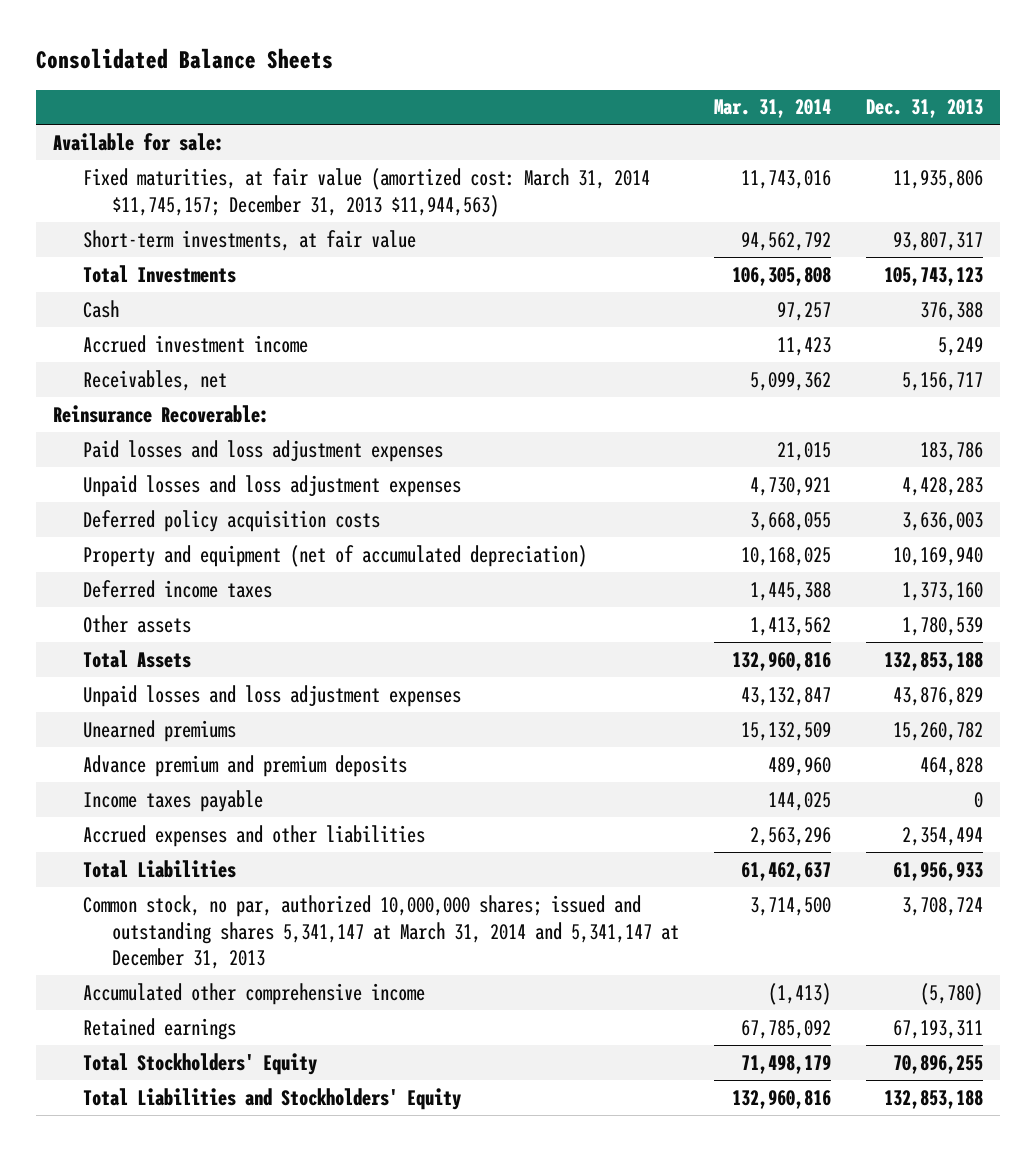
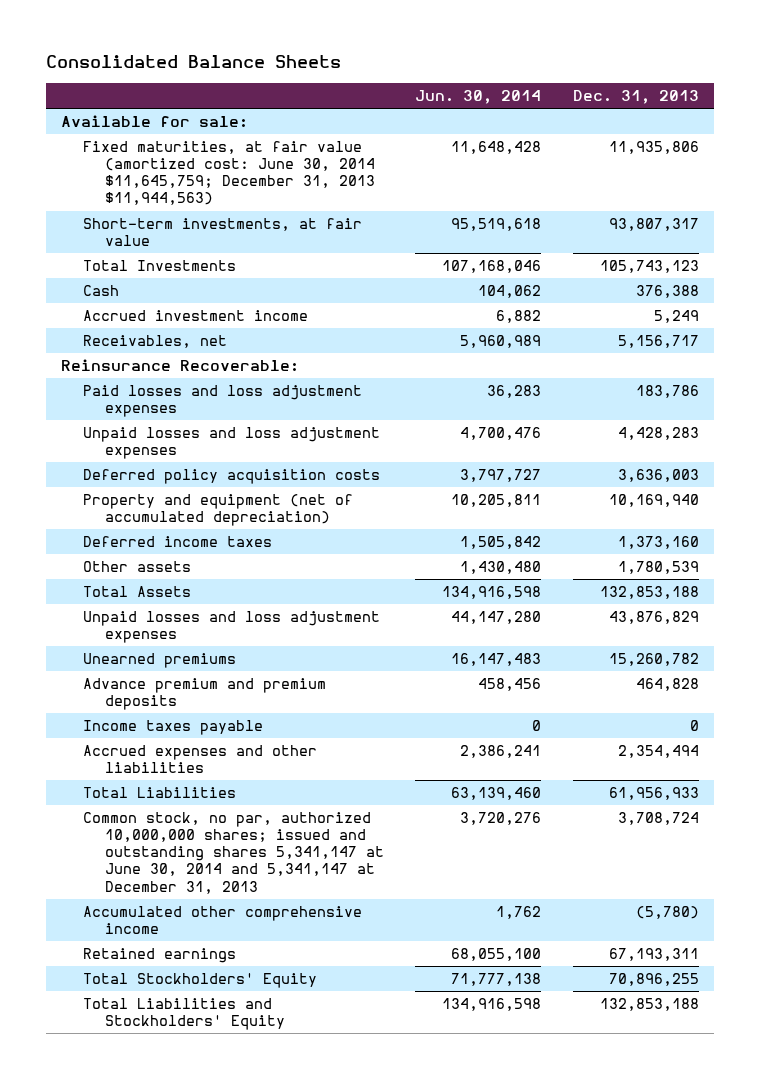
- | Mar. 31, 2014 | Dec. 31, 2013
+ | Jun. 30, 2014 | Dec. 31, 2013
- Fixed maturities, at fair value (amortized cost: March 31, 2014 $11,745,157; December 31, 2013 $11,944,563) | 11,743,016 | 11,935,806
+ Fixed maturities, at fair value (amortized cost: June 30, 2014 $11,645,759; December 31, 2013 $11,944,563) | 11,648,428 | 11,935,806
- Common stock, no par, authorized 10,000,000 shares; issued and outstanding shares 5,341,147 at March 31, 2014 and 5,341,147 at December 31, 2013 | 3,714,500 | 3,708,724
+ Common stock, no par, authorized 10,000,000 shares; issued and outstanding shares 5,341,147 at June 30, 2014 and 5,341,147 at December 31, 2013 | 3,720,276 | 3,708,724

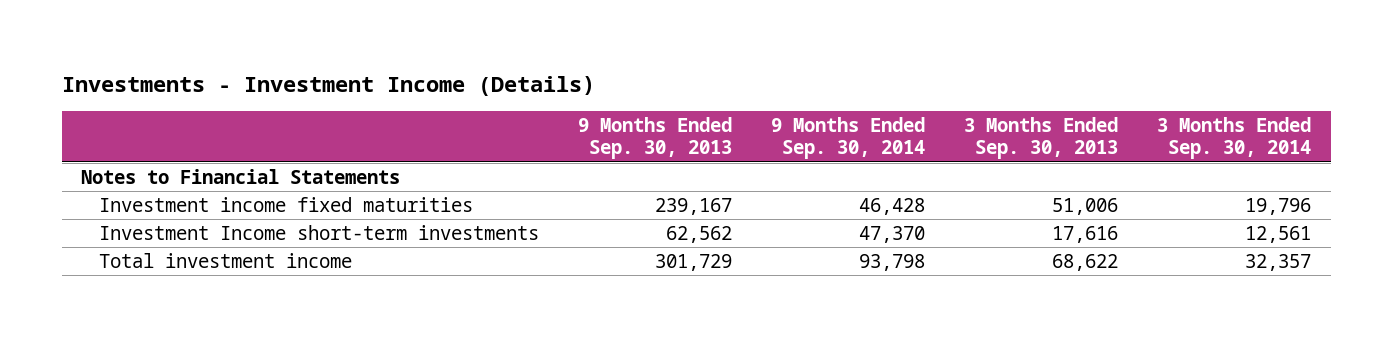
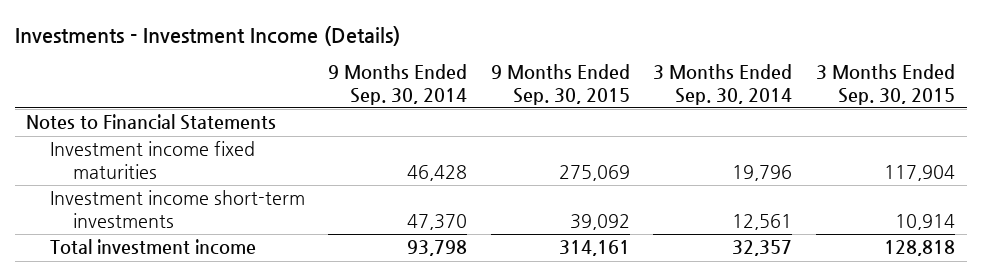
- | 9 Months Ended Sep. 30, 2013 | 9 Months Ended Sep. 30, 2014 | 3 Months Ended Sep. 30, 2013 | 3 Months Ended Sep. 30, 2014
+ | 9 Months Ended Sep. 30, 2014 | 9 Months Ended Sep. 30, 2015 | 3 Months Ended Sep. 30, 2014 | 3 Months Ended Sep. 30, 2015
- Investment Income short-term investments | 62,562 | 47,370 | 17,616 | 12,561
+ Investment income short-term investments | 47,370 | 39,092 | 12,561 | 10,914

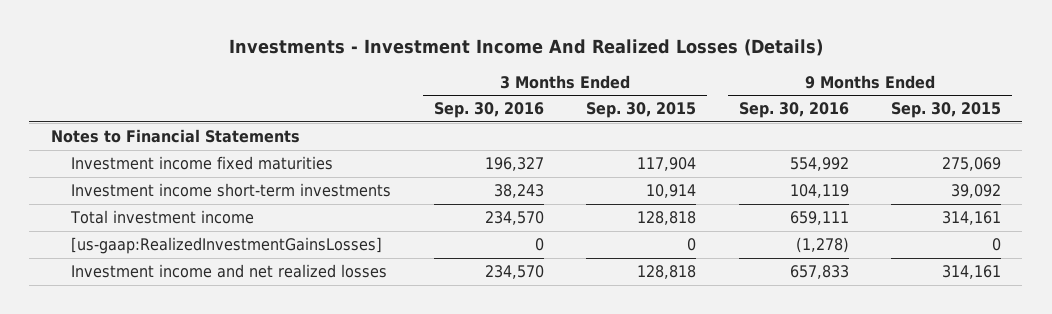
- Investments - Investment Income (Details)
+ Investments - Investment Income And Realized Losses (Details)
- | 9 Months Ended Sep. 30, 2014 | 9 Months Ended Sep. 30, 2015 | 3 Months Ended Sep. 30, 2014 | 3 Months Ended Sep. 30, 2015
+ | 3 Months Ended Sep. 30, 2016 | 3 Months Ended Sep. 30, 2015 | 9 Months Ended Sep. 30, 2016 | 9 Months Ended Sep. 30, 2015
+ [us-gaap:RealizedInvestmentGainsLosses] | 0 | 0 | (1,278) | 0
+ Investment income and net realized losses | 234,570 | 128,818 | 657,833 | 314,161

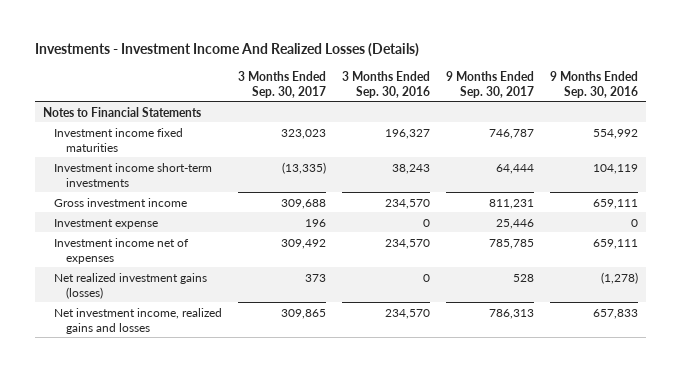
- | 3 Months Ended Sep. 30, 2016 | 3 Months Ended Sep. 30, 2015 | 9 Months Ended Sep. 30, 2016 | 9 Months Ended Sep. 30, 2015
+ | 3 Months Ended Sep. 30, 2017 | 3 Months Ended Sep. 30, 2016 | 9 Months Ended Sep. 30, 2017 | 9 Months Ended Sep. 30, 2016
- Total investment income | 234,570 | 128,818 | 659,111 | 314,161
- [us-gaap:RealizedInvestmentGainsLosses] | 0 | 0 | (1,278) | 0
- Investment income and net realized losses | 234,570 | 128,818 | 657,833 | 314,161
+ Gross investment income | 309,688 | 234,570 | 811,231 | 659,111
+ Investment expense | 196 | 0 | 25,446 | 0
+ Investment income net of expenses | 309,492 | 234,570 | 785,785 | 659,111
+ Net realized investment gains (losses) | 373 | 0 | 528 | (1,278)
+ Net investment income, realized gains and losses | 309,865 | 234,570 | 786,313 | 657,833

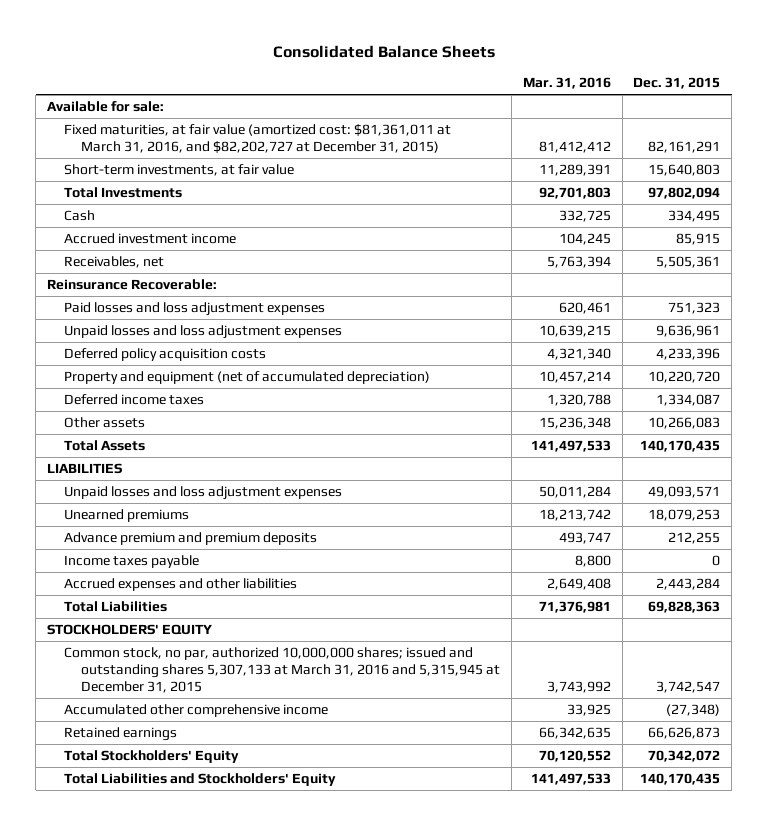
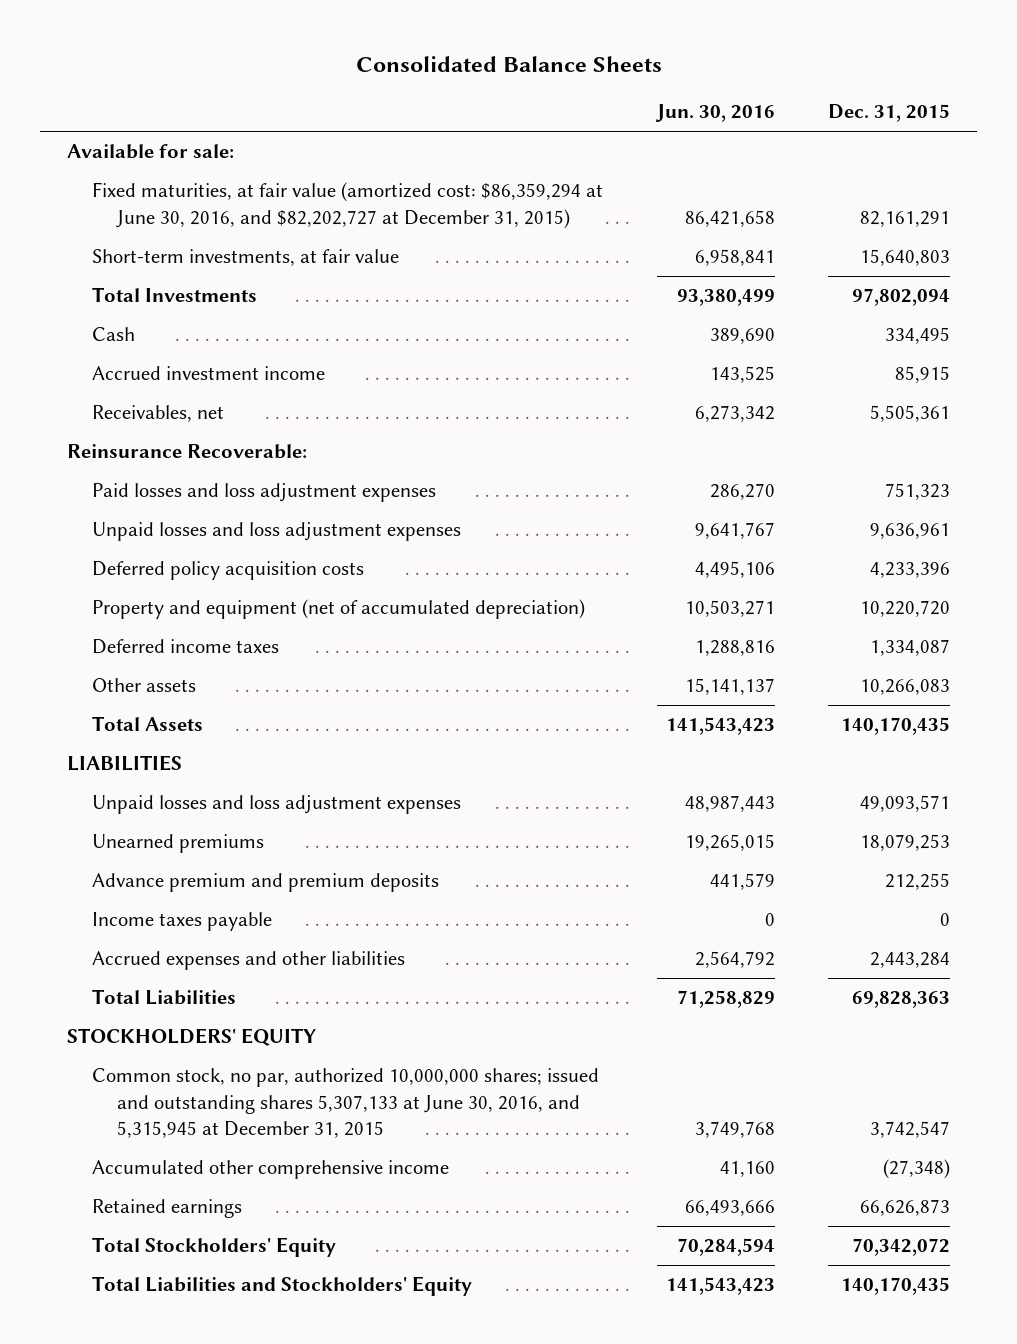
- | Mar. 31, 2016 | Dec. 31, 2015
+ | Jun. 30, 2016 | Dec. 31, 2015
- Fixed maturities, at fair value (amortized cost: $81,361,011 at March 31, 2016, and $82,202,727 at December 31, 2015) | 81,412,412 | 82,161,291
+ Fixed maturities, at fair value (amortized cost: $86,359,294 at June 30, 2016, and $82,202,727 at December 31, 2015) | 86,421,658 | 82,161,291
- Common stock, no par, authorized 10,000,000 shares; issued and outstanding shares 5,307,133 at March 31, 2016 and 5,315,945 at December 31, 2015 | 3,743,992 | 3,742,547
+ Common stock, no par, authorized 10,000,000 shares; issued and outstanding shares 5,307,133 at June 30, 2016, and 5,315,945 at December 31, 2015 | 3,749,768 | 3,742,547

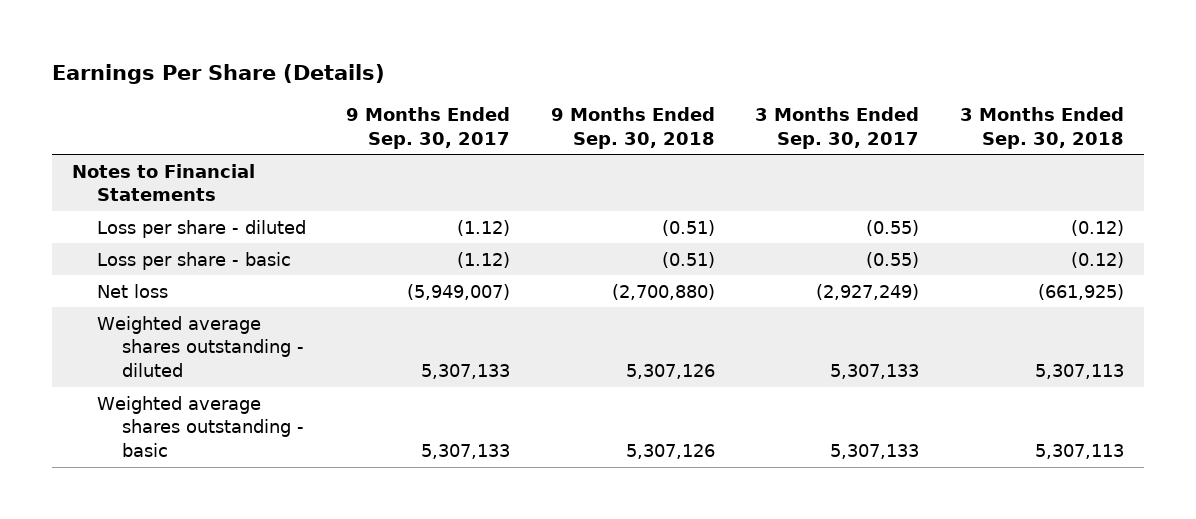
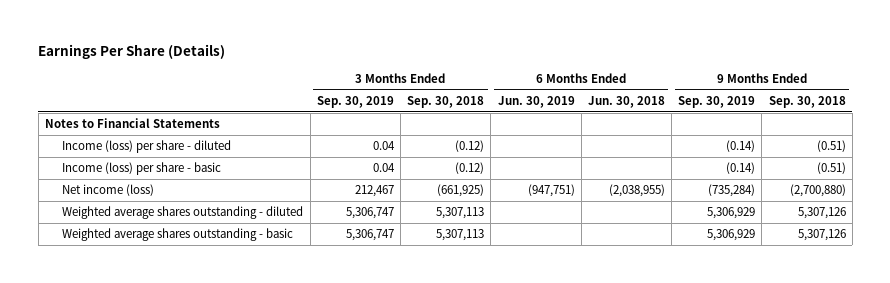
- | 9 Months Ended Sep. 30, 2017 | 9 Months Ended Sep. 30, 2018 | 3 Months Ended Sep. 30, 2017 | 3 Months Ended Sep. 30, 2018
+ | 3 Months Ended Sep. 30, 2019 | 3 Months Ended Sep. 30, 2018 | 6 Months Ended Jun. 30, 2019 | 6 Months Ended Jun. 30, 2018 | 9 Months Ended Sep. 30, 2019 | 9 Months Ended Sep. 30, 2018
- Loss per share - diluted | (1.12) | (0.51) | (0.55) | (0.12)
- Loss per share - basic | (1.12) | (0.51) | (0.55) | (0.12)
- Net loss | (5,949,007) | (2,700,880) | (2,927,249) | (661,925)
+ Income (loss) per share - diluted | 0.04 | (0.12) | | | (0.14) | (0.51)
+ Income (loss) per share - basic | 0.04 | (0.12) | | | (0.14) | (0.51)
+ Net income (loss) | 212,467 | (661,925) | (947,751) | (2,038,955) | (735,284) | (2,700,880)

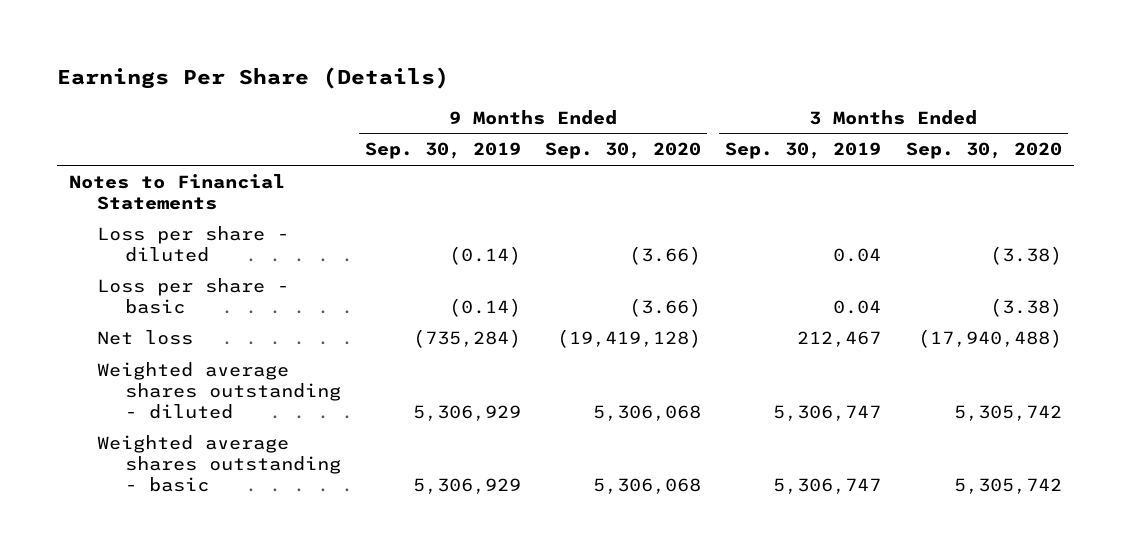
- | 3 Months Ended Sep. 30, 2019 | 3 Months Ended Sep. 30, 2018 | 6 Months Ended Jun. 30, 2019 | 6 Months Ended Jun. 30, 2018 | 9 Months Ended Sep. 30, 2019 | 9 Months Ended Sep. 30, 2018
+ | 9 Months Ended Sep. 30, 2019 | 9 Months Ended Sep. 30, 2020 | 3 Months Ended Sep. 30, 2019 | 3 Months Ended Sep. 30, 2020
- Income (loss) per share - diluted | 0.04 | (0.12) | | | (0.14) | (0.51)
- Income (loss) per share - basic | 0.04 | (0.12) | | | (0.14) | (0.51)
- Net income (loss) | 212,467 | (661,925) | (947,751) | (2,038,955) | (735,284) | (2,700,880)
+ Loss per share - diluted | (0.14) | (3.66) | 0.04 | (3.38)
+ Loss per share - basic | (0.14) | (3.66) | 0.04 | (3.38)
+ Net loss | (735,284) | (19,419,128) | 212,467 | (17,940,488)

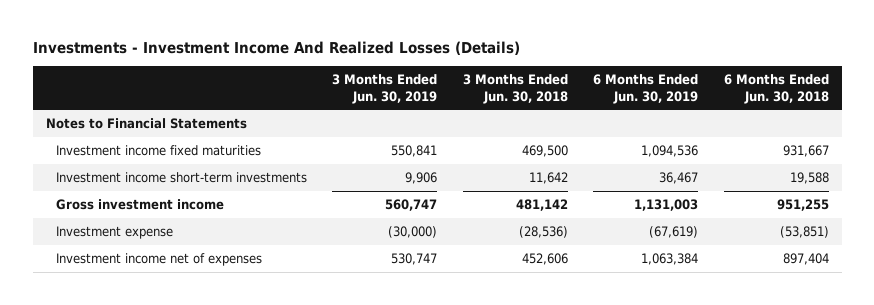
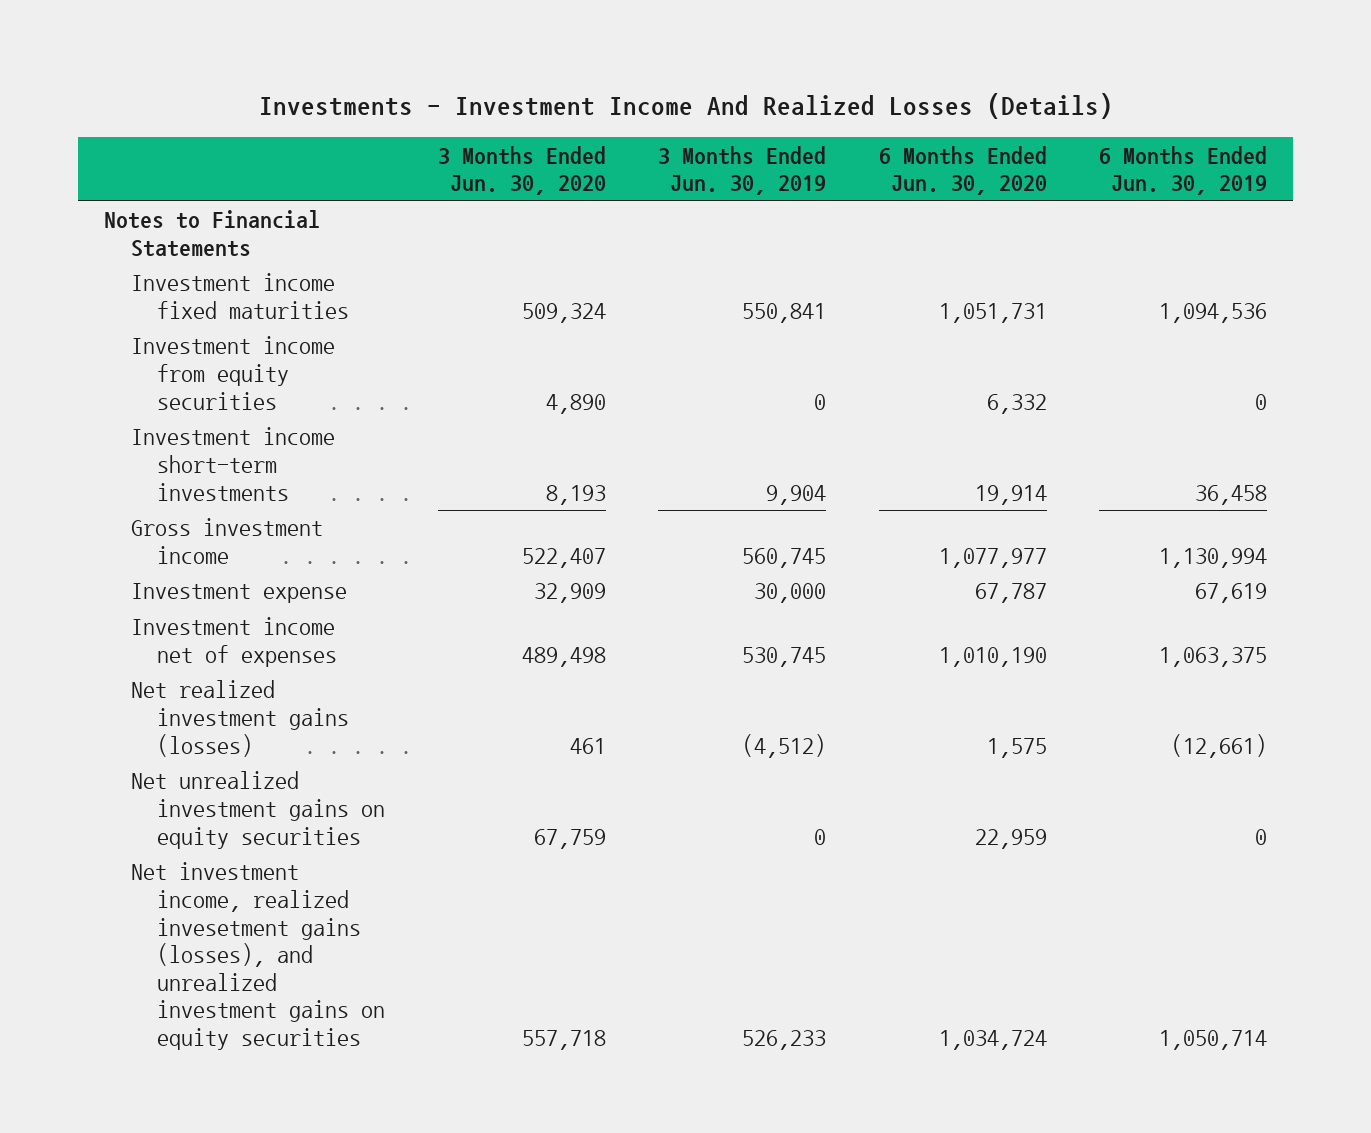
- | 3 Months Ended Jun. 30, 2019 | 3 Months Ended Jun. 30, 2018 | 6 Months Ended Jun. 30, 2019 | 6 Months Ended Jun. 30, 2018
+ | 3 Months Ended Jun. 30, 2020 | 3 Months Ended Jun. 30, 2019 | 6 Months Ended Jun. 30, 2020 | 6 Months Ended Jun. 30, 2019
- Investment income short-term investments | 9,906 | 11,642 | 36,467 | 19,588
- Gross investment income | 560,747 | 481,142 | 1,131,003 | 951,255
- Investment expense | (30,000) | (28,536) | (67,619) | (53,851)
- Investment income net of expenses | 530,747 | 452,606 | 1,063,384 | 897,404
+ Investment income from equity securities | 4,890 | 0 | 6,332 | 0
+ Investment income short-term investments | 8,193 | 9,904 | 19,914 | 36,458
+ Gross investment income | 522,407 | 560,745 | 1,077,977 | 1,130,994
+ Investment expense | 32,909 | 30,000 | 67,787 | 67,619
+ Investment income net of expenses | 489,498 | 530,745 | 1,010,190 | 1,063,375
+ Net realized investment gains (losses) | 461 | (4,512) | 1,575 | (12,661)
+ Net unrealized investment gains on equity securities | 67,759 | 0 | 22,959 | 0
+ Net investment income, realized invesetment gains (losses), and unrealized investment gains on equity securities | 557,718 | 526,233 | 1,034,724 | 1,050,714

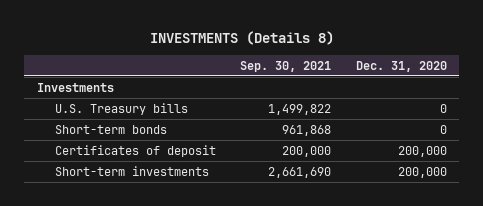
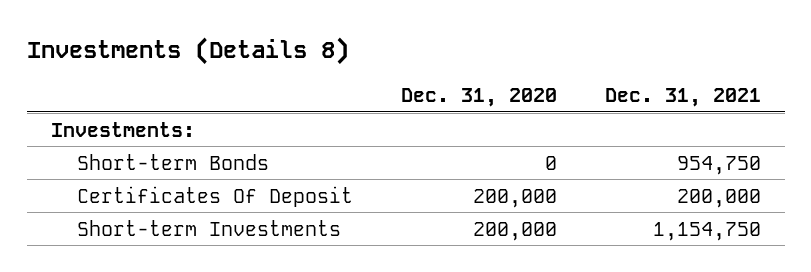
- INVESTMENTS (Details 8)
+ Investments (Details 8)
- | Sep. 30, 2021 | Dec. 31, 2020
+ | Dec. 31, 2020 | Dec. 31, 2021
- Investments
- U.S. Treasury bills | 1,499,822 | 0
- Short-term bonds | 961,868 | 0
- Certificates of deposit | 200,000 | 200,000
- Short-term investments | 2,661,690 | 200,000
+ Investments:
+ Short-term Bonds | 0 | 954,750
+ Certificates Of Deposit | 200,000 | 200,000
+ Short-term Investments | 200,000 | 1,154,750

